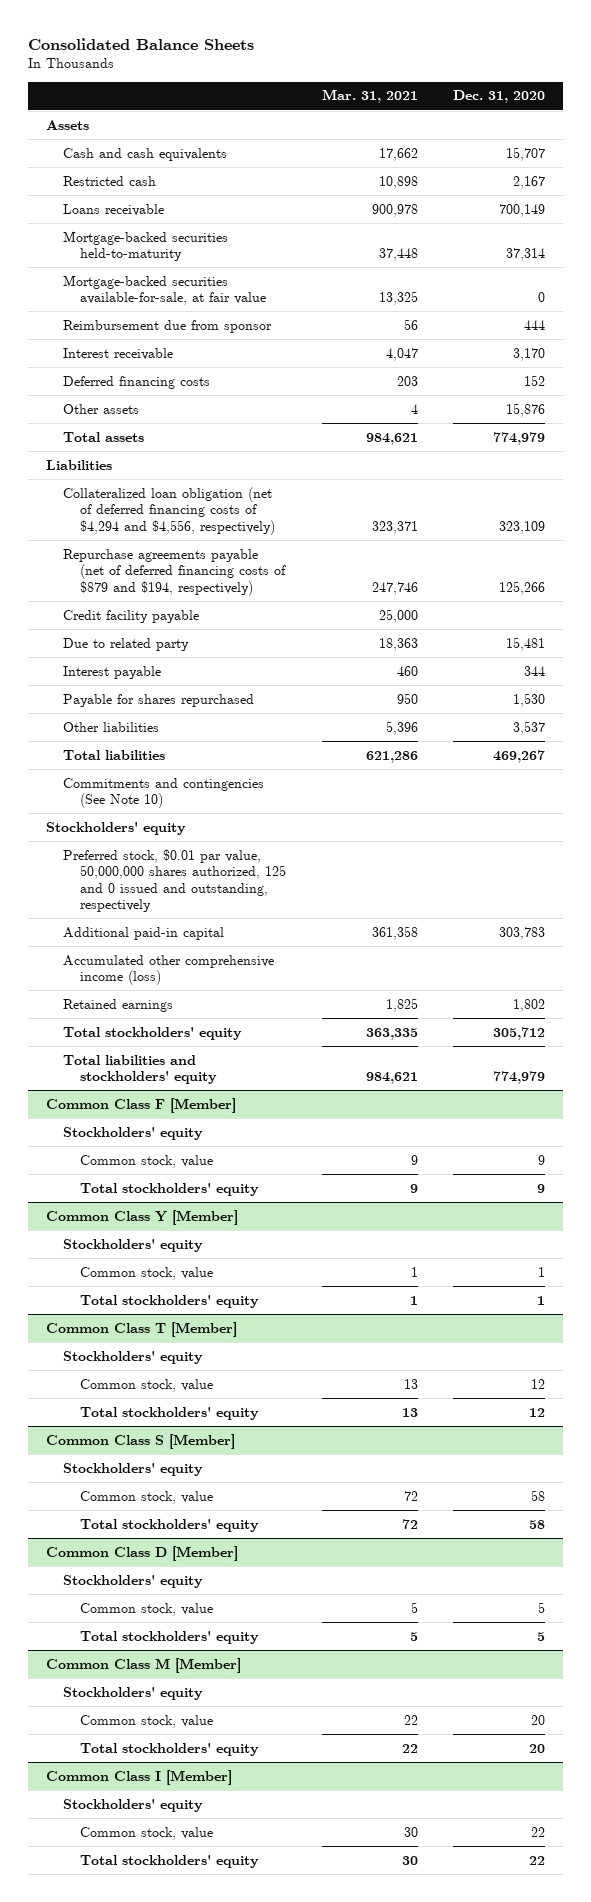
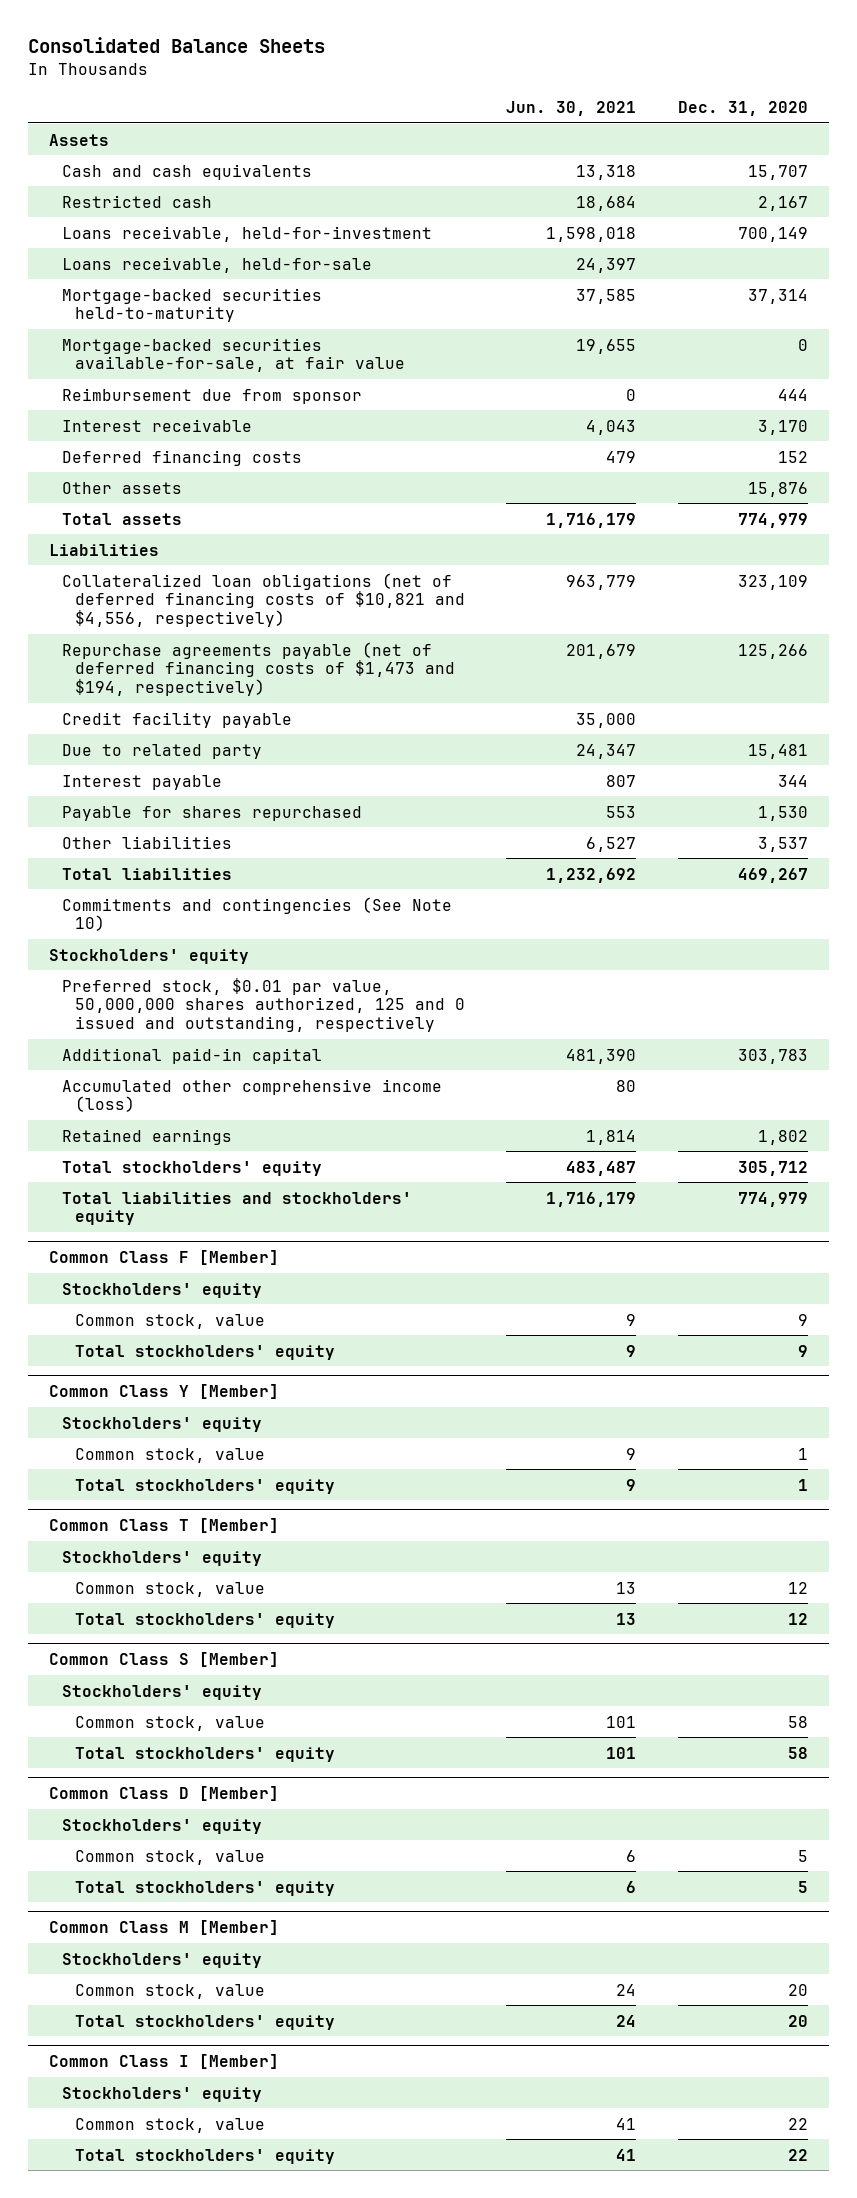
- | Mar. 31, 2021 | Dec. 31, 2020
+ | Jun. 30, 2021 | Dec. 31, 2020
- Loans receivable | 900,978 | 700,149
+ Loans receivable, held-for-investment | 1,598,018 | 700,149
+ Loans receivable, held-for-sale | 24,397 |
- Collateralized loan obligation (net of deferred financing costs of $4,294 and $4,556, respectively) | 323,371 | 323,109
- Repurchase agreements payable (net of deferred financing costs of $879 and $194, respectively) | 247,746 | 125,266
+ Collateralized loan obligations (net of deferred financing costs of $10,821 and $4,556, respectively) | 963,779 | 323,109
+ Repurchase agreements payable (net of deferred financing costs of $1,473 and $194, respectively) | 201,679 | 125,266

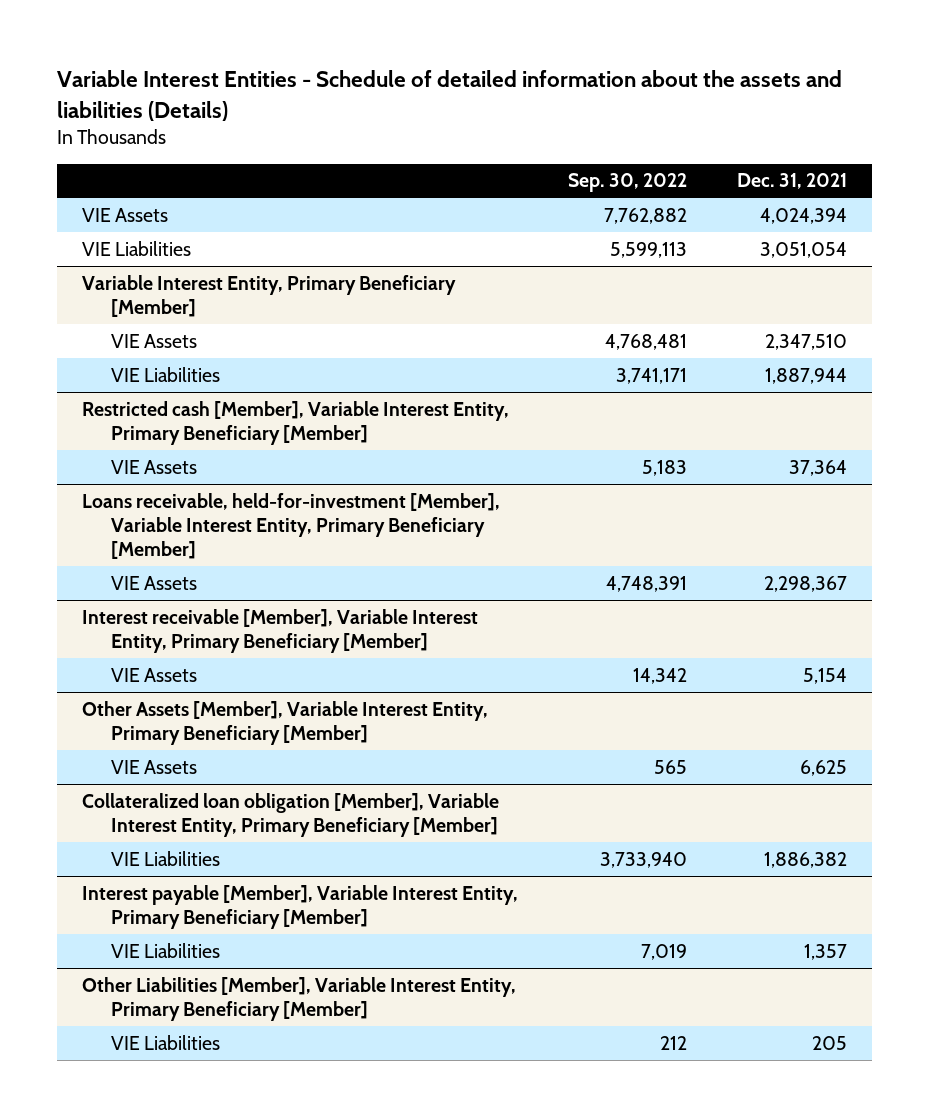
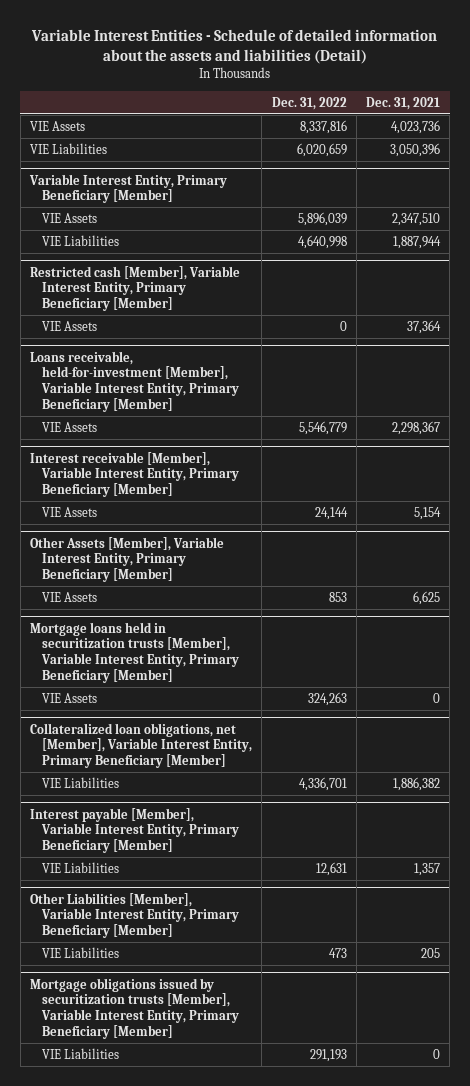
- Variable Interest Entities - Schedule of detailed information about the assets and liabilities (Details)
+ Variable Interest Entities - Schedule of detailed information about the assets and liabilities (Detail)
- | Sep. 30, 2022 | Dec. 31, 2021
+ | Dec. 31, 2022 | Dec. 31, 2021
- VIE Assets | 7,762,882 | 4,024,394
- VIE Liabilities | 5,599,113 | 3,051,054
+ VIE Assets | 8,337,816 | 4,023,736
+ VIE Liabilities | 6,020,659 | 3,050,396
- Collateralized loan obligation [Member], Variable Interest Entity, Primary Beneficiary [Member]
+ Mortgage loans held in securitization trusts [Member], Variable Interest Entity, Primary Beneficiary [Member]
+ VIE Assets | 324,263 | 0
+ Collateralized loan obligations, net [Member], Variable Interest Entity, Primary Beneficiary [Member]
+ Mortgage obligations issued by securitization trusts [Member], Variable Interest Entity, Primary Beneficiary [Member]
+ VIE Liabilities | 291,193 | 0

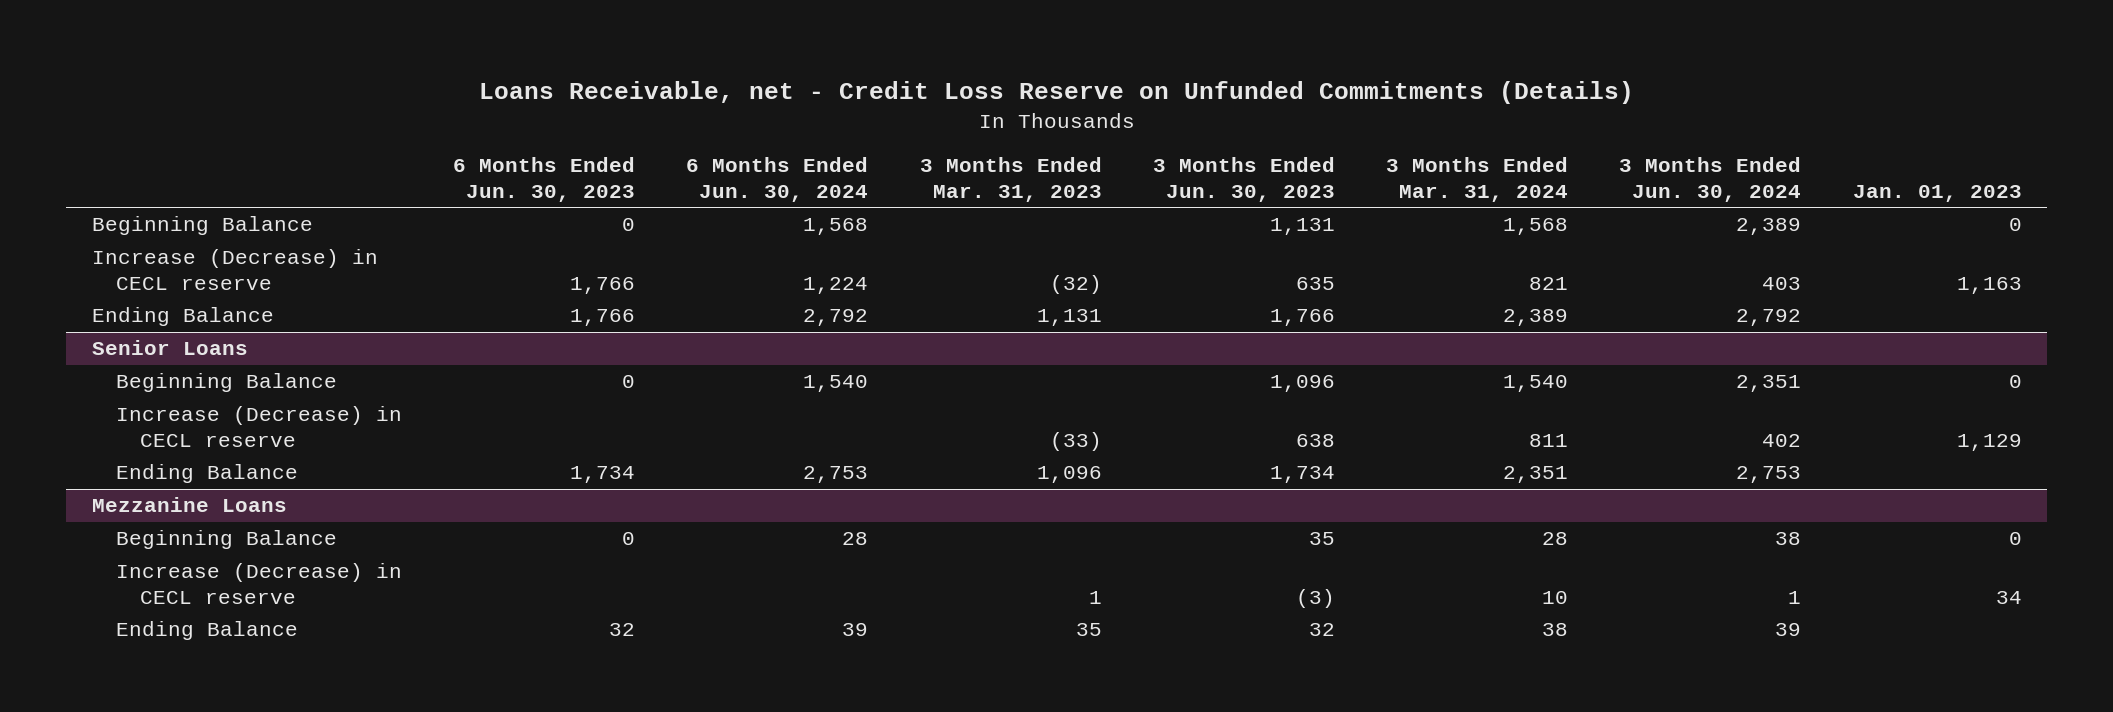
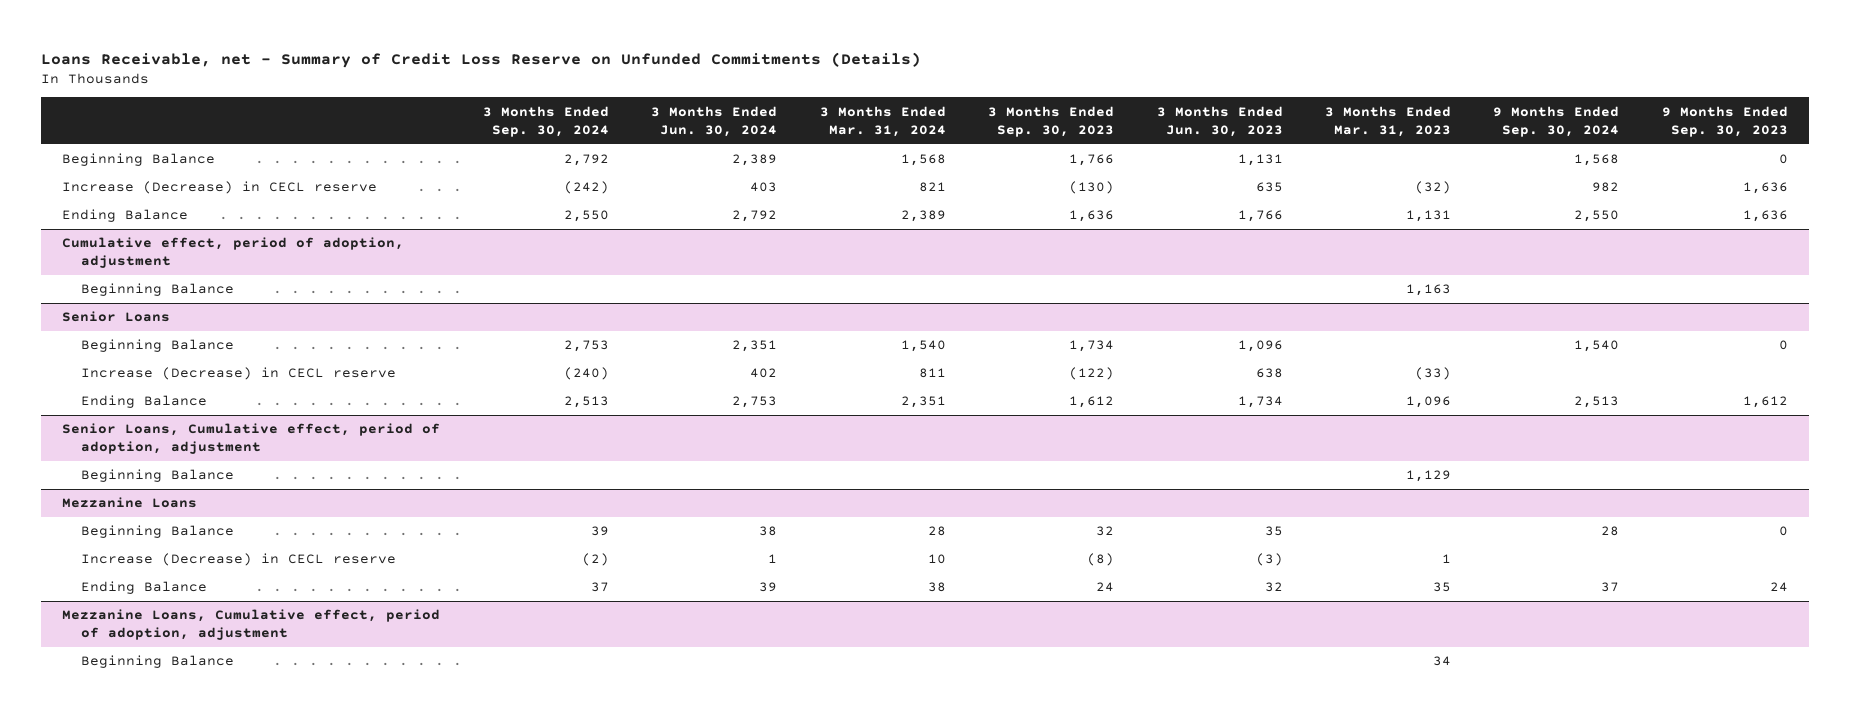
- Loans Receivable, net - Credit Loss Reserve on Unfunded Commitments (Details)
+ Loans Receivable, net - Summary of Credit Loss Reserve on Unfunded Commitments (Details)
- | 6 Months Ended Jun. 30, 2023 | 6 Months Ended Jun. 30, 2024 | 3 Months Ended Mar. 31, 2023 | 3 Months Ended Jun. 30, 2023 | 3 Months Ended Mar. 31, 2024 | 3 Months Ended Jun. 30, 2024 | Jan. 01, 2023
+ | 3 Months Ended Sep. 30, 2024 | 3 Months Ended Jun. 30, 2024 | 3 Months Ended Mar. 31, 2024 | 3 Months Ended Sep. 30, 2023 | 3 Months Ended Jun. 30, 2023 | 3 Months Ended Mar. 31, 2023 | 9 Months Ended Sep. 30, 2024 | 9 Months Ended Sep. 30, 2023
+ Cumulative effect, period of adoption, adjustment
+ Beginning Balance | | | | | | 1,163 | |
+ Senior Loans, Cumulative effect, period of adoption, adjustment
+ Beginning Balance | | | | | | 1,129 | |
+ Mezzanine Loans, Cumulative effect, period of adoption, adjustment
+ Beginning Balance | | | | | | 34 | |

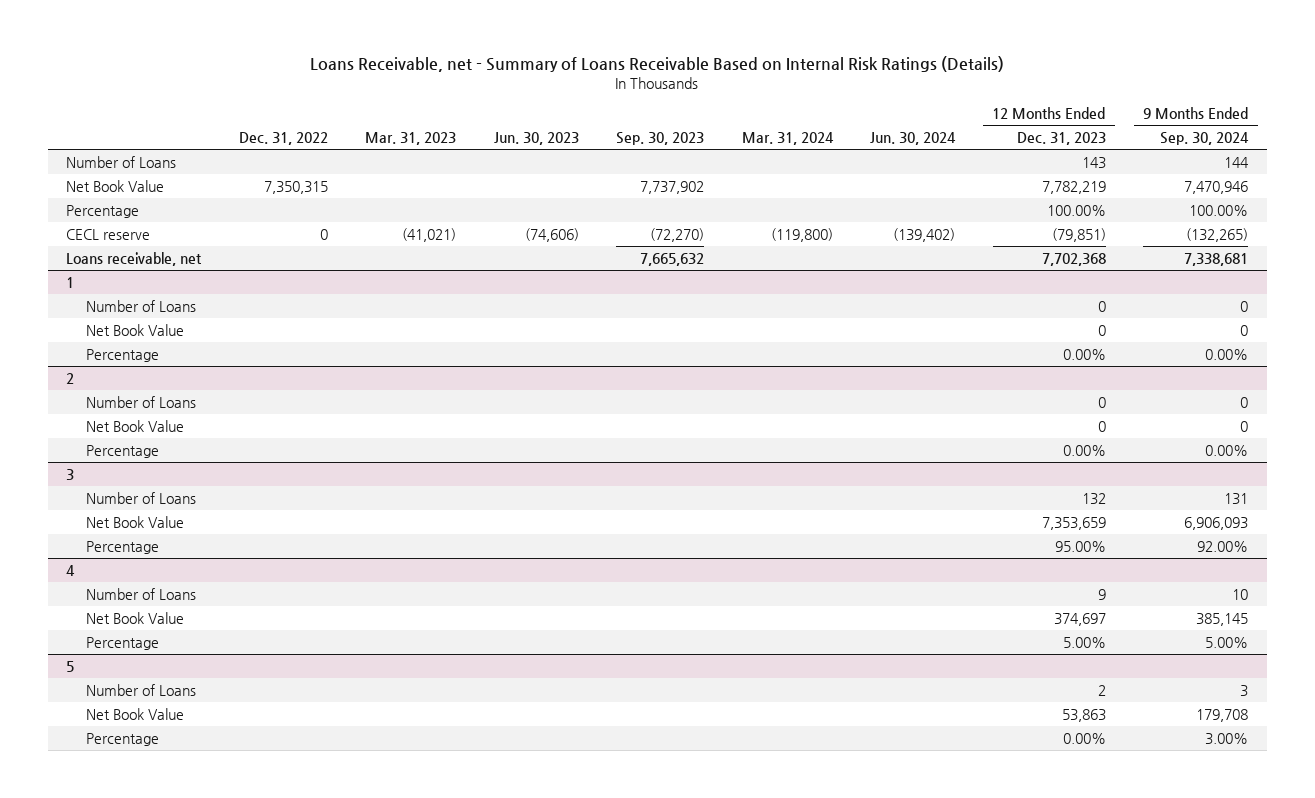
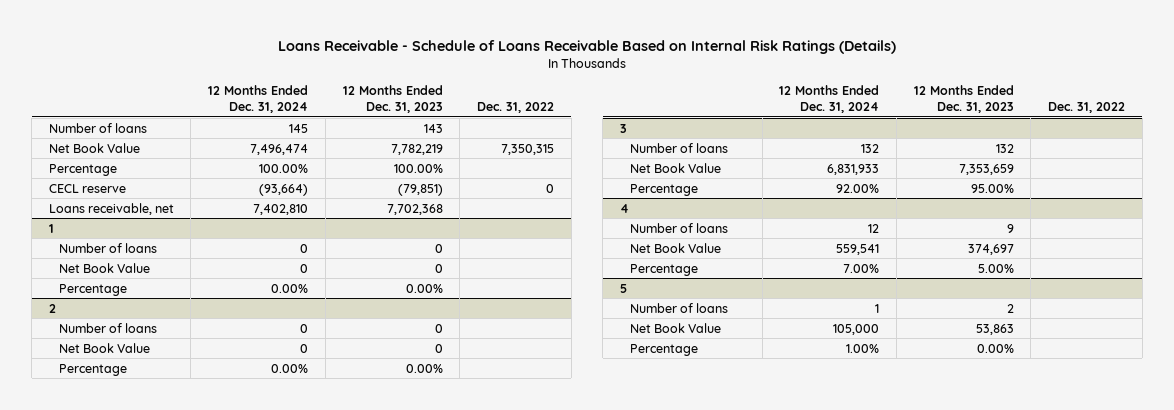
- Loans Receivable, net - Summary of Loans Receivable Based on Internal Risk Ratings (Details)
+ Loans Receivable - Schedule of Loans Receivable Based on Internal Risk Ratings (Details)
- | Dec. 31, 2022 | Mar. 31, 2023 | Jun. 30, 2023 | Sep. 30, 2023 | Mar. 31, 2024 | Jun. 30, 2024 | 12 Months Ended Dec. 31, 2023 | 9 Months Ended Sep. 30, 2024
+ | 12 Months Ended Dec. 31, 2024 | 12 Months Ended Dec. 31, 2023 | Dec. 31, 2022
- Number of Loans | | | | | | | 143 | 144
+ Number of loans | 145 | 143 |
@ 1
- Number of Loans | | | | | | | 0 | 0
+ Number of loans | 0 | 0 |
@ 2
- Number of Loans | | | | | | | 0 | 0
+ Number of loans | 0 | 0 |
@ 3
- Number of Loans | | | | | | | 132 | 131
+ Number of loans | 132 | 132 |
@ 4
- Number of Loans | | | | | | | 9 | 10
+ Number of loans | 12 | 9 |
@ 5
- Number of Loans | | | | | | | 2 | 3
+ Number of loans | 1 | 2 |

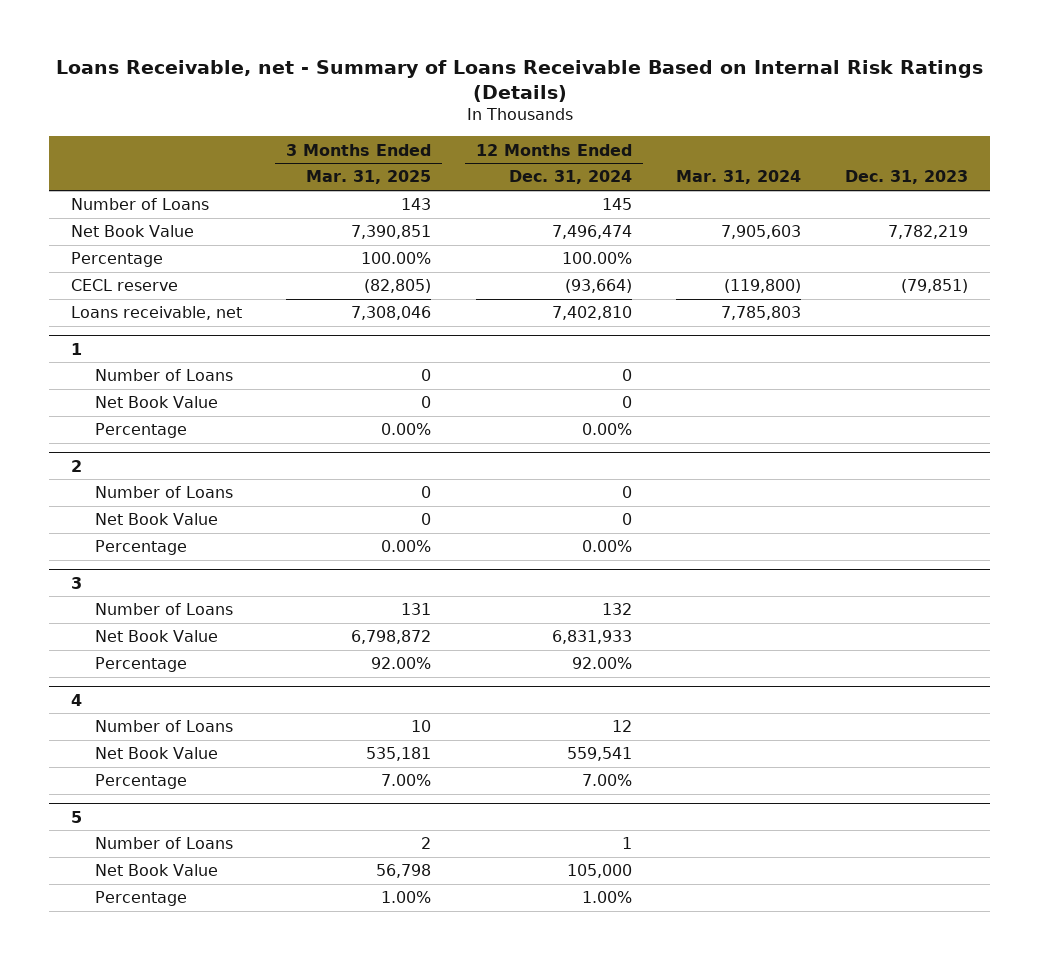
- Loans Receivable - Schedule of Loans Receivable Based on Internal Risk Ratings (Details)
+ Loans Receivable, net - Summary of Loans Receivable Based on Internal Risk Ratings (Details)
- | 12 Months Ended Dec. 31, 2024 | 12 Months Ended Dec. 31, 2023 | Dec. 31, 2022
+ | 3 Months Ended Mar. 31, 2025 | 12 Months Ended Dec. 31, 2024 | Mar. 31, 2024 | Dec. 31, 2023
- Number of loans | 145 | 143 |
+ Number of Loans | 143 | 145 | |
@ 1
- Number of loans | 0 | 0 |
+ Number of Loans | 0 | 0 | |
@ 2
- Number of loans | 0 | 0 |
+ Number of Loans | 0 | 0 | |
@ 3
- Number of loans | 132 | 132 |
+ Number of Loans | 131 | 132 | |
@ 4
- Number of loans | 12 | 9 |
+ Number of Loans | 10 | 12 | |
@ 5
- Number of loans | 1 | 2 |
+ Number of Loans | 2 | 1 | |

